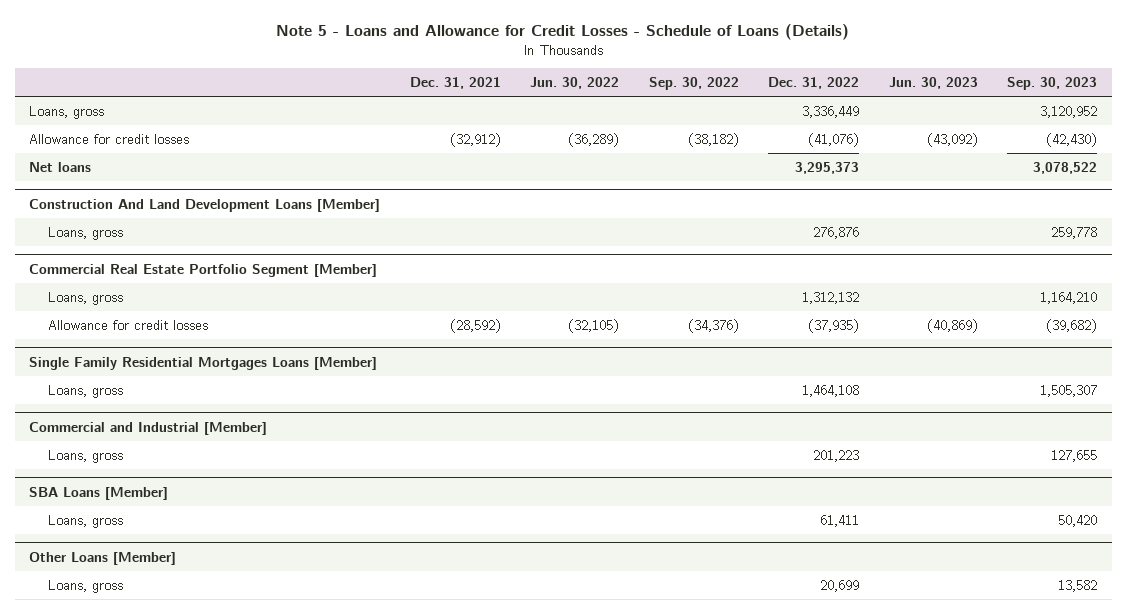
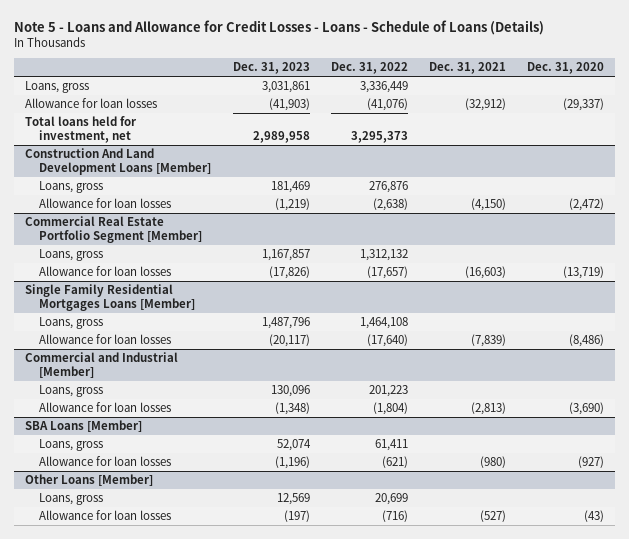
- Note 5 - Loans and Allowance for Credit Losses - Schedule of Loans (Details)
+ Note 5 - Loans and Allowance for Credit Losses - Loans - Schedule of Loans (Details)
- | Dec. 31, 2021 | Jun. 30, 2022 | Sep. 30, 2022 | Dec. 31, 2022 | Jun. 30, 2023 | Sep. 30, 2023
+ | Dec. 31, 2023 | Dec. 31, 2022 | Dec. 31, 2021 | Dec. 31, 2020
- Allowance for credit losses | (32,912) | (36,289) | (38,182) | (41,076) | (43,092) | (42,430)
- Net loans | | | | 3,295,373 | | 3,078,522
+ Allowance for loan losses | (41,903) | (41,076) | (32,912) | (29,337)
+ Total loans held for investment, net | 2,989,958 | 3,295,373 | |
@ Construction And Land Development Loans [Member]
+ Allowance for loan losses | (1,219) | (2,638) | (4,150) | (2,472)
@ Commercial Real Estate Portfolio Segment [Member]
- Allowance for credit losses | (28,592) | (32,105) | (34,376) | (37,935) | (40,869) | (39,682)
+ Allowance for loan losses | (17,826) | (17,657) | (16,603) | (13,719)
@ Single Family Residential Mortgages Loans [Member]
+ Allowance for loan losses | (20,117) | (17,640) | (7,839) | (8,486)
@ Commercial and Industrial [Member]
+ Allowance for loan losses | (1,348) | (1,804) | (2,813) | (3,690)
@ SBA Loans [Member]
+ Allowance for loan losses | (1,196) | (621) | (980) | (927)
@ Other Loans [Member]
+ Allowance for loan losses | (197) | (716) | (527) | (43)

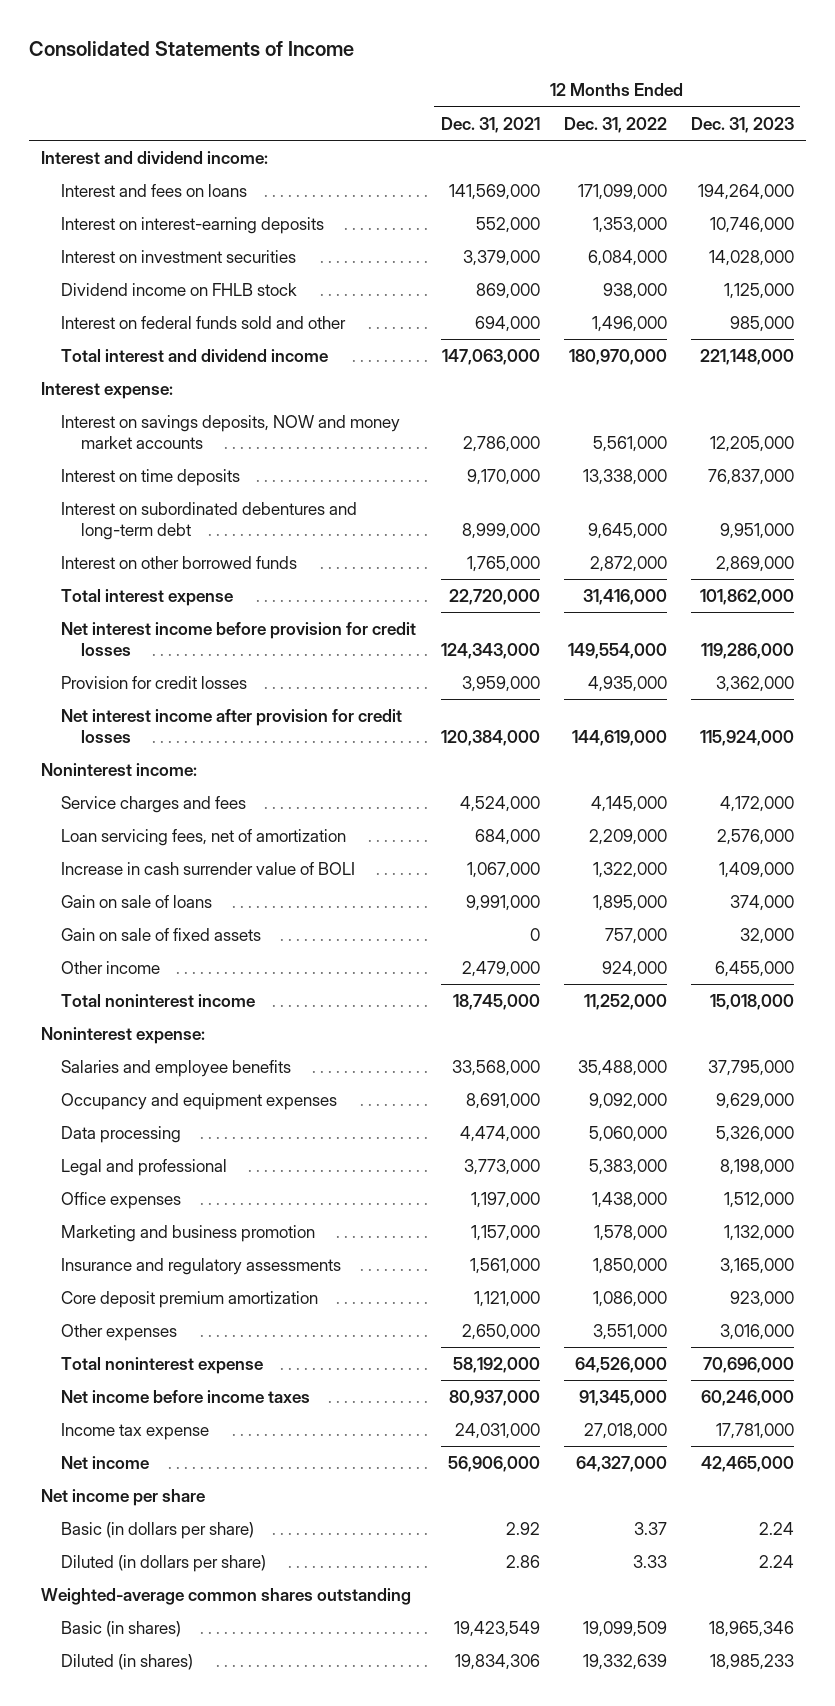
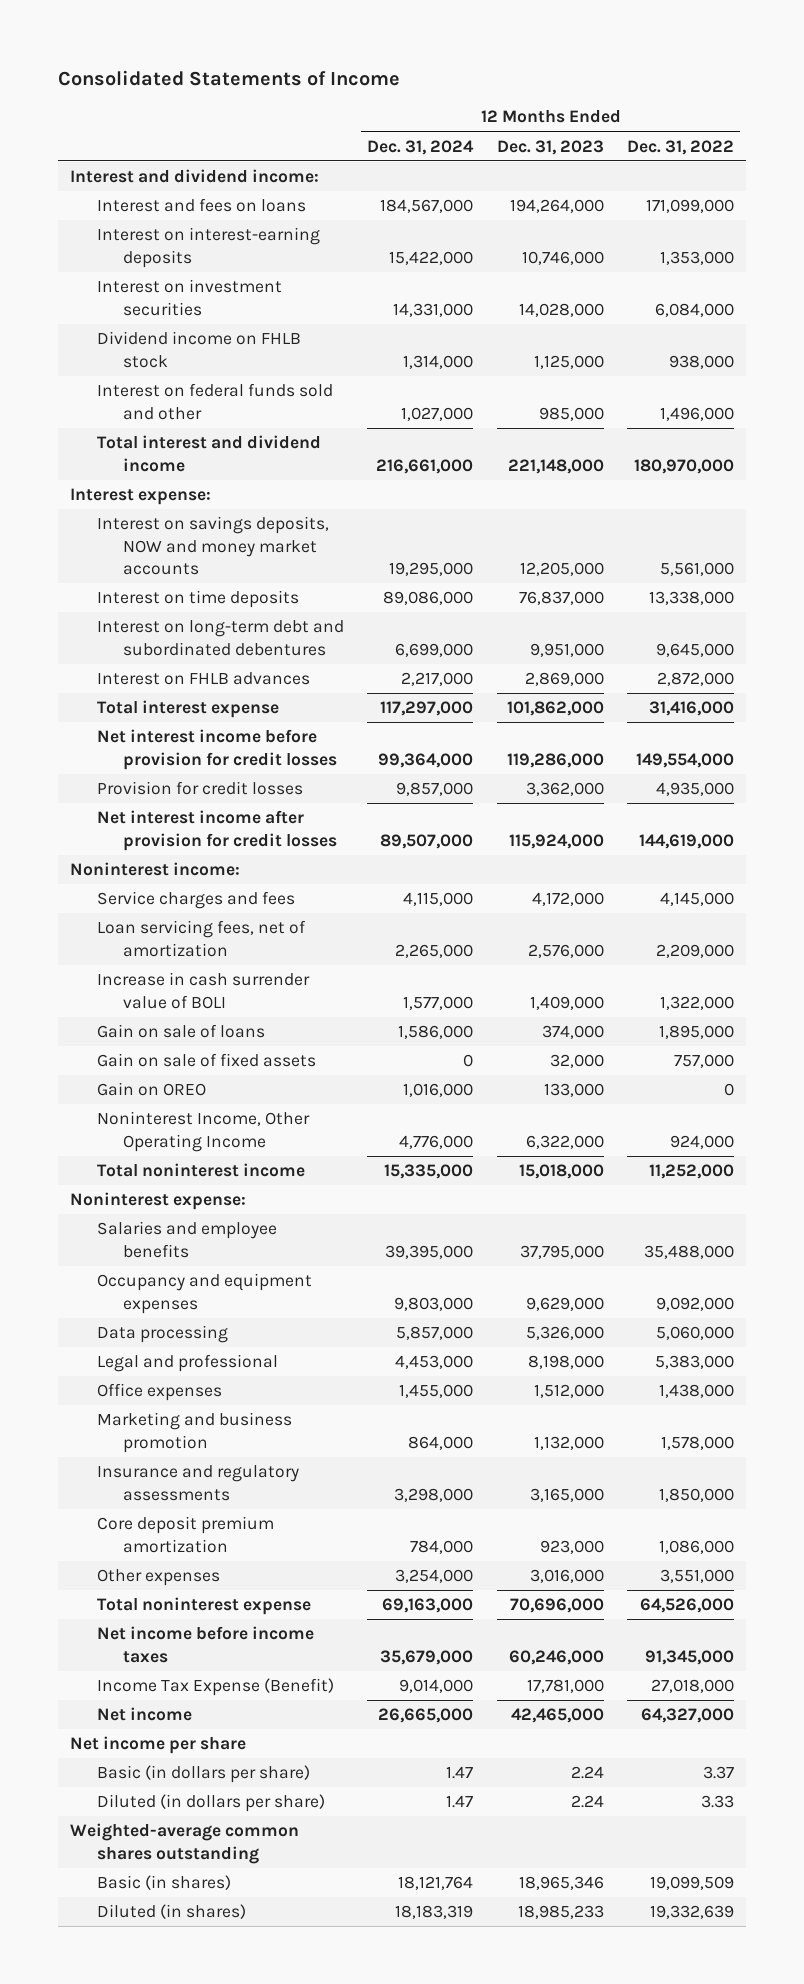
- | 12 Months Ended Dec. 31, 2021 | 12 Months Ended Dec. 31, 2022 | 12 Months Ended Dec. 31, 2023
+ | 12 Months Ended Dec. 31, 2024 | 12 Months Ended Dec. 31, 2023 | 12 Months Ended Dec. 31, 2022
- Interest on subordinated debentures and long-term debt | 8,999,000 | 9,645,000 | 9,951,000
- Interest on other borrowed funds | 1,765,000 | 2,872,000 | 2,869,000
+ Interest on long-term debt and subordinated debentures | 6,699,000 | 9,951,000 | 9,645,000
+ Interest on FHLB advances | 2,217,000 | 2,869,000 | 2,872,000
- Other income | 2,479,000 | 924,000 | 6,455,000
+ Gain on OREO | 1,016,000 | 133,000 | 0
+ Noninterest Income, Other Operating Income | 4,776,000 | 6,322,000 | 924,000
- Income tax expense | 24,031,000 | 27,018,000 | 17,781,000
+ Income Tax Expense (Benefit) | 9,014,000 | 17,781,000 | 27,018,000

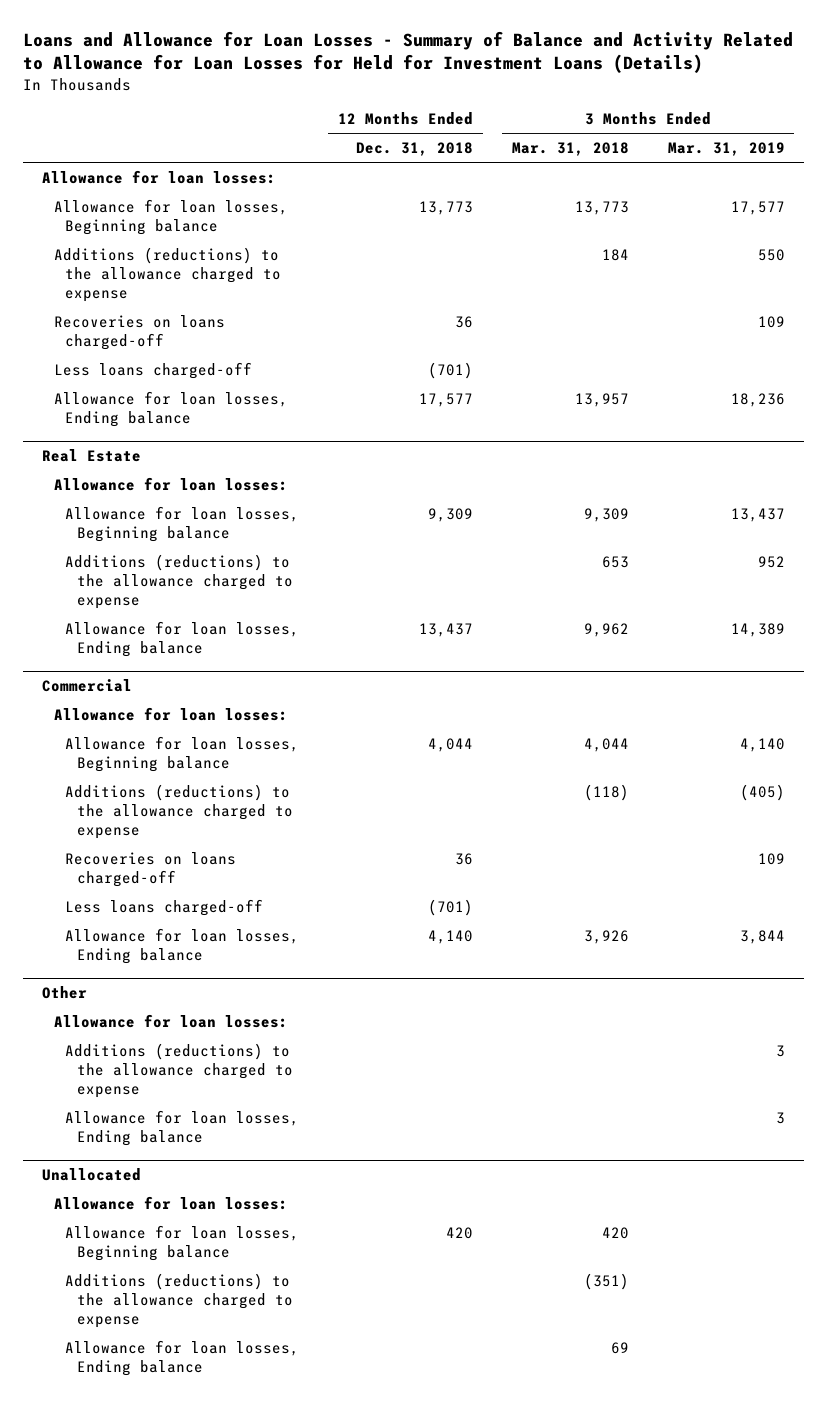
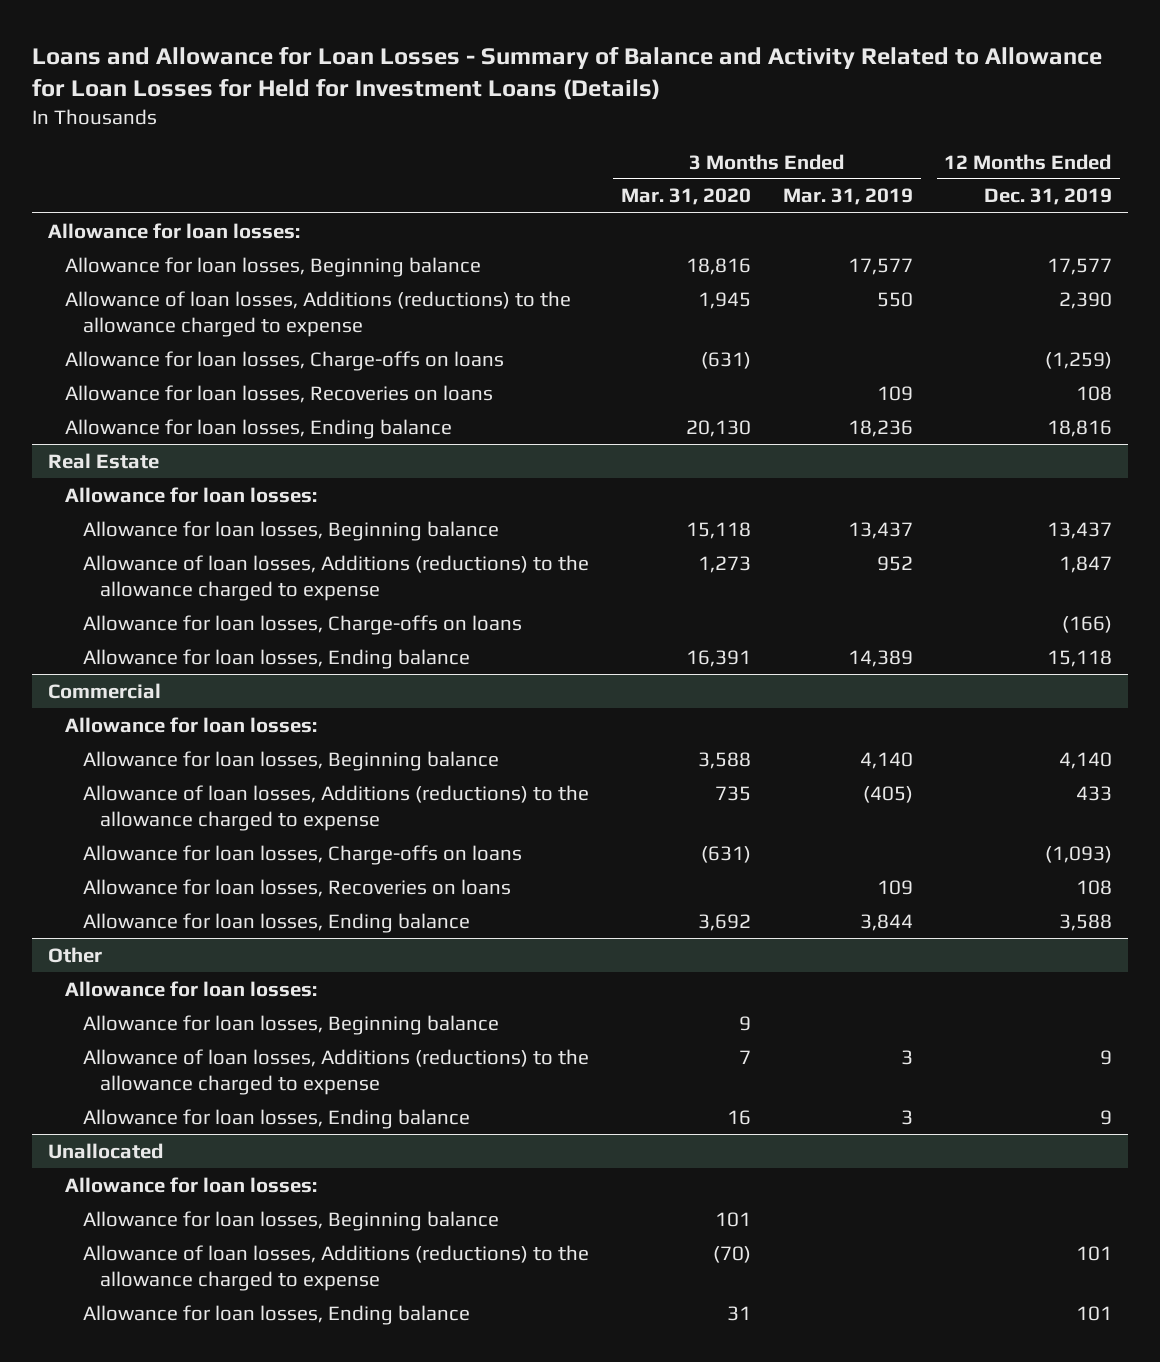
- | 12 Months Ended Dec. 31, 2018 | 3 Months Ended Mar. 31, 2018 | 3 Months Ended Mar. 31, 2019
+ | 3 Months Ended Mar. 31, 2020 | 3 Months Ended Mar. 31, 2019 | 12 Months Ended Dec. 31, 2019
- Additions (reductions) to the allowance charged to expense | | 184 | 550
- Recoveries on loans charged-off | 36 | | 109
- Less loans charged-off | (701) | |
+ Allowance of loan losses, Additions (reductions) to the allowance charged to expense | 1,945 | 550 | 2,390
+ Allowance for loan losses, Charge-offs on loans | (631) | | (1,259)
+ Allowance for loan losses, Recoveries on loans | | 109 | 108
@ Real Estate
- Additions (reductions) to the allowance charged to expense | | 653 | 952
+ Allowance of loan losses, Additions (reductions) to the allowance charged to expense | 1,273 | 952 | 1,847
+ Allowance for loan losses, Charge-offs on loans | | | (166)
@ Commercial
- Additions (reductions) to the allowance charged to expense | | (118) | (405)
- Recoveries on loans charged-off | 36 | | 109
- Less loans charged-off | (701) | |
+ Allowance of loan losses, Additions (reductions) to the allowance charged to expense | 735 | (405) | 433
+ Allowance for loan losses, Charge-offs on loans | (631) | | (1,093)
+ Allowance for loan losses, Recoveries on loans | | 109 | 108
@ Other
- Additions (reductions) to the allowance charged to expense | | | 3
+ Allowance for loan losses, Beginning balance | 9 | |
+ Allowance of loan losses, Additions (reductions) to the allowance charged to expense | 7 | 3 | 9
@ Unallocated
- Additions (reductions) to the allowance charged to expense | | (351) |
+ Allowance of loan losses, Additions (reductions) to the allowance charged to expense | (70) | | 101

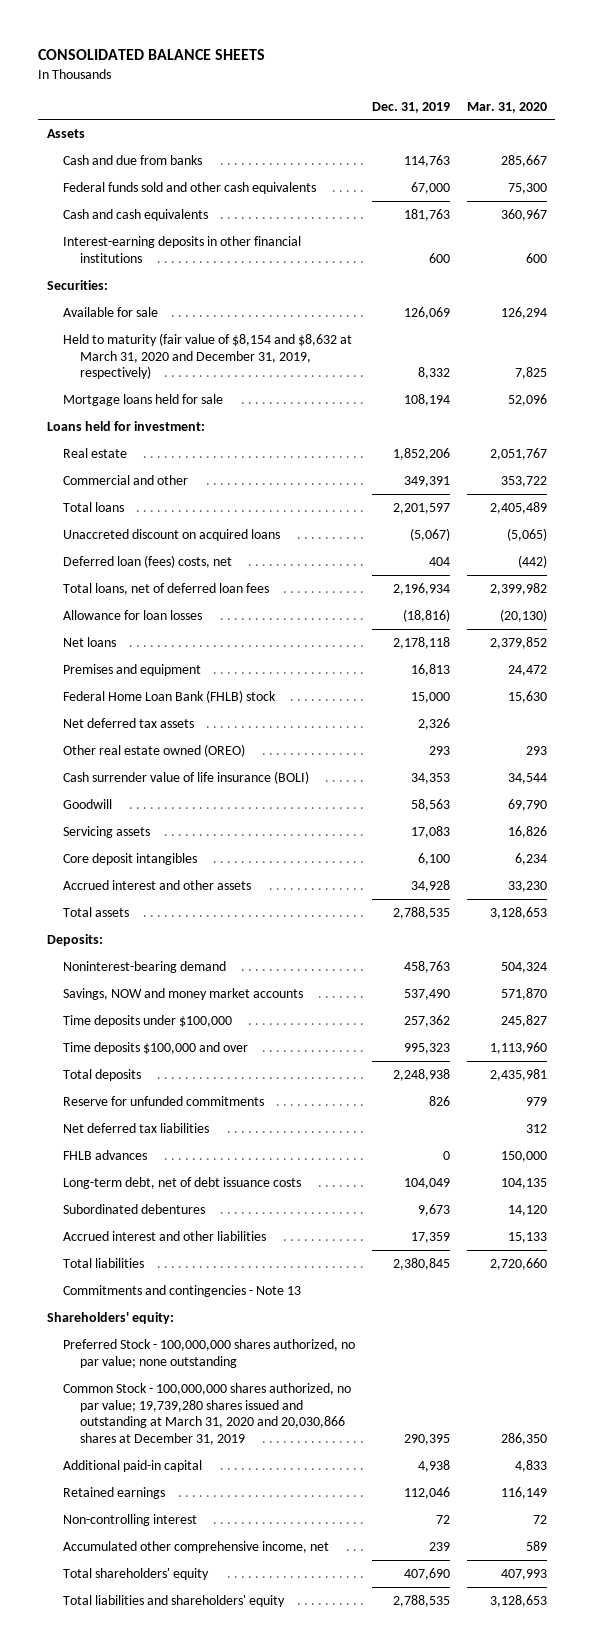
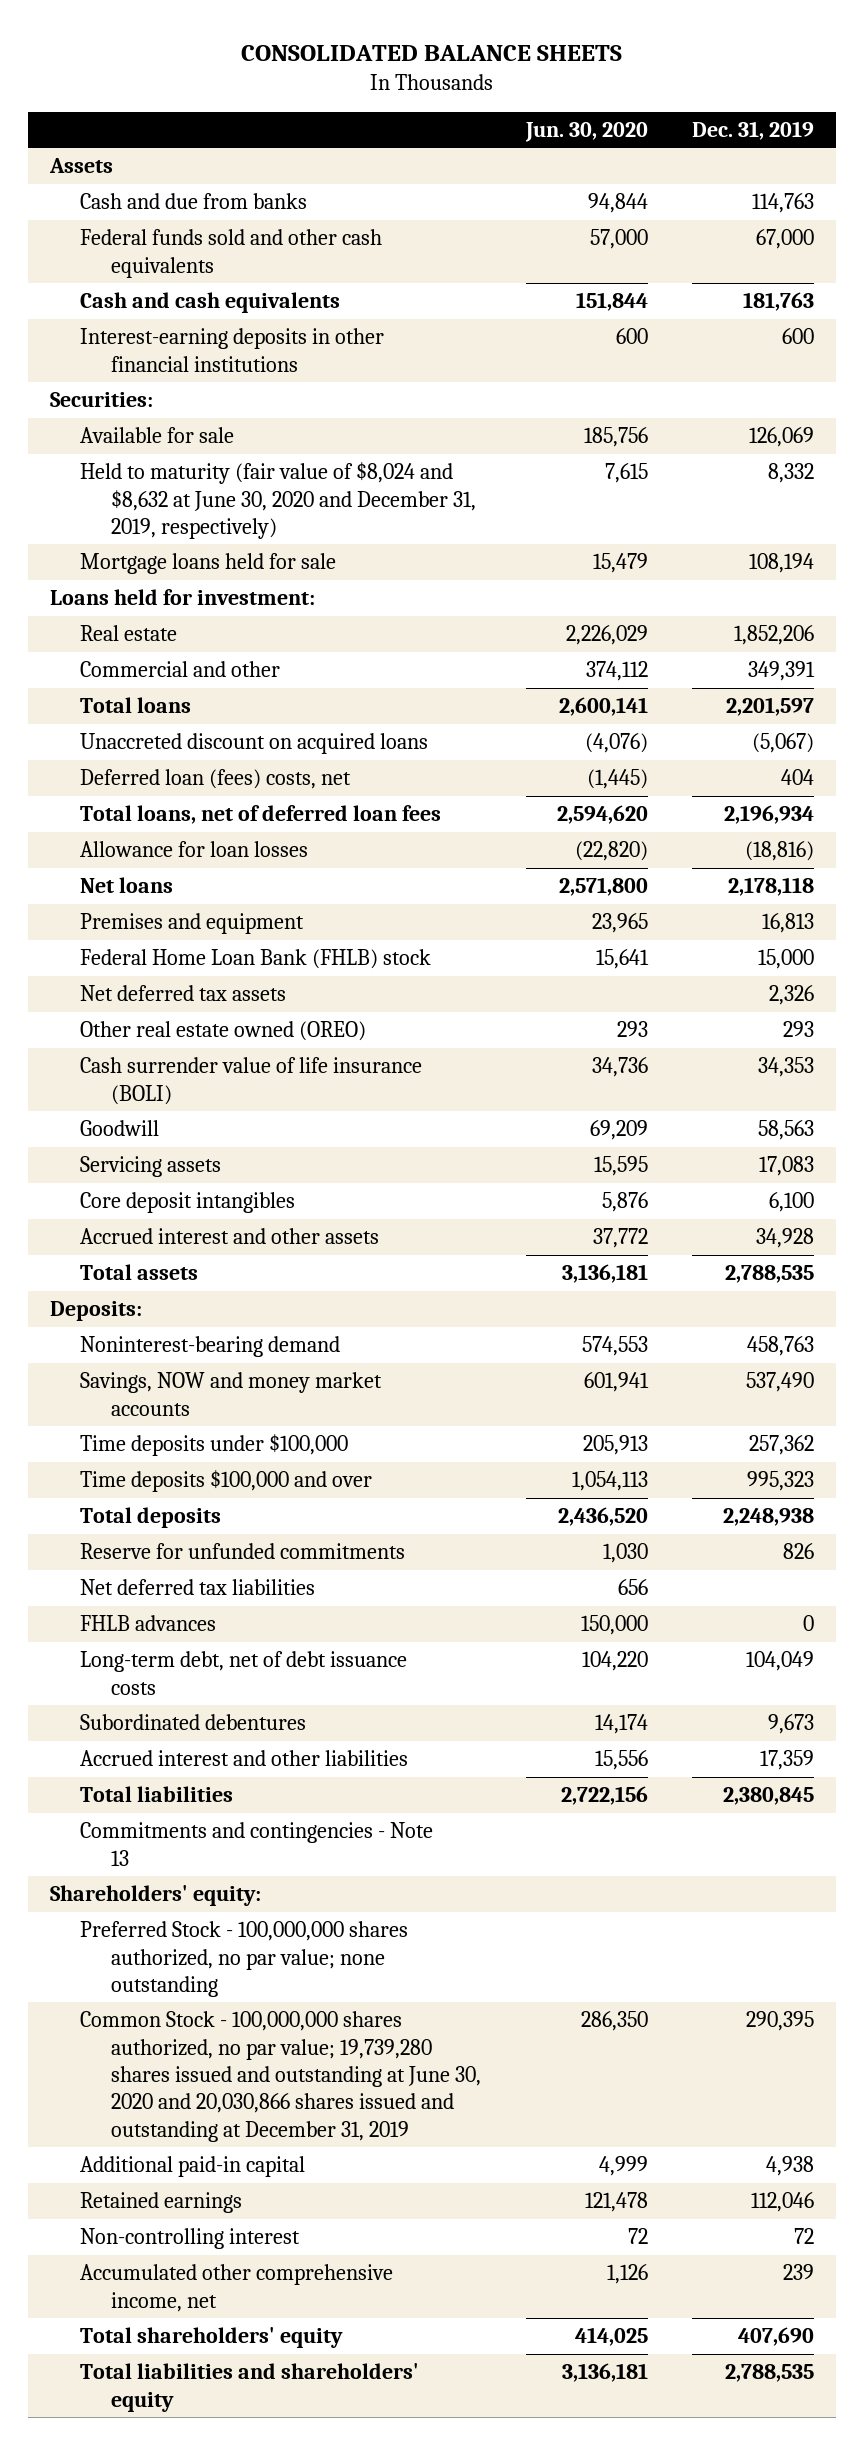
- | Dec. 31, 2019 | Mar. 31, 2020
+ | Jun. 30, 2020 | Dec. 31, 2019
- Held to maturity (fair value of $8,154 and $8,632 at March 31, 2020 and December 31, 2019, respectively) | 8,332 | 7,825
+ Held to maturity (fair value of $8,024 and $8,632 at June 30, 2020 and December 31, 2019, respectively) | 7,615 | 8,332
- Common Stock - 100,000,000 shares authorized, no par value; 19,739,280 shares issued and outstanding at March 31, 2020 and 20,030,866 shares at December 31, 2019 | 290,395 | 286,350
+ Common Stock - 100,000,000 shares authorized, no par value; 19,739,280 shares issued and outstanding at June 30, 2020 and 20,030,866 shares issued and outstanding at December 31, 2019 | 286,350 | 290,395

